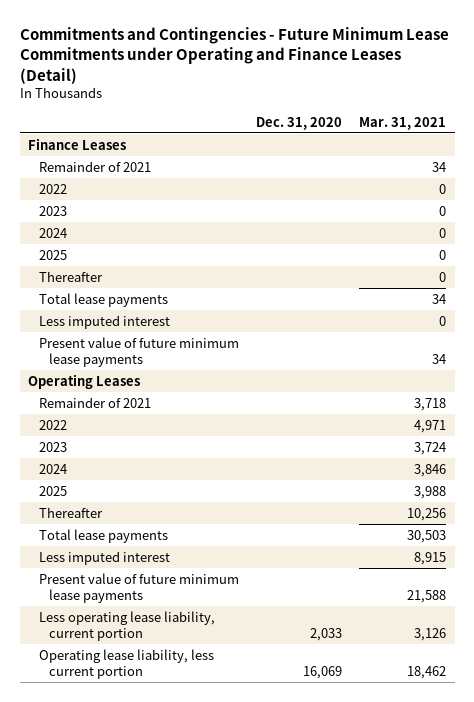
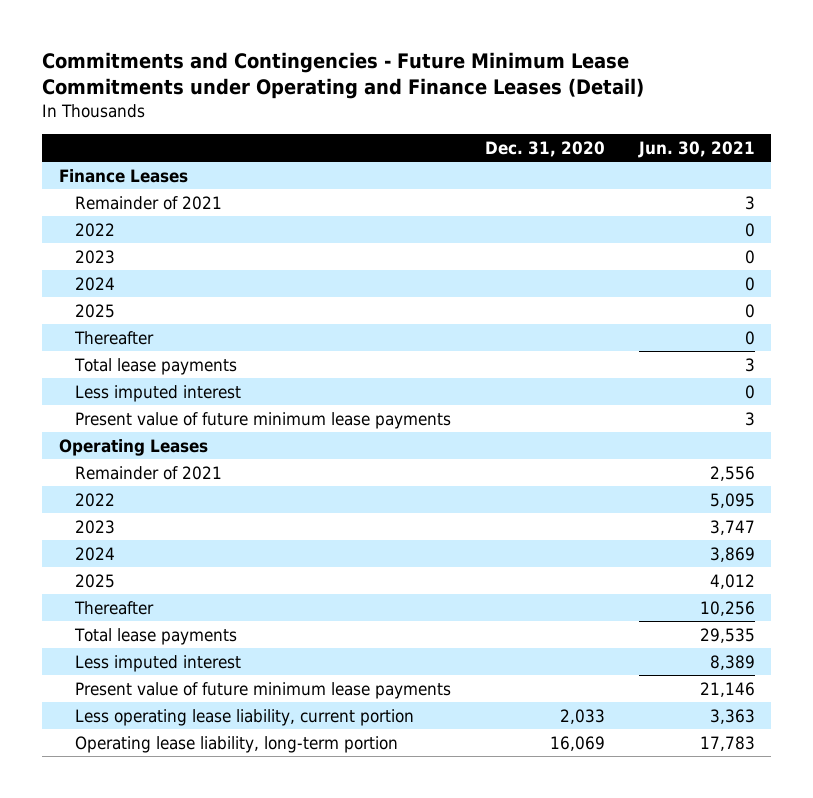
- | Dec. 31, 2020 | Mar. 31, 2021
+ | Dec. 31, 2020 | Jun. 30, 2021
- Operating lease liability, less current portion | 16,069 | 18,462
+ Operating lease liability, long-term portion | 16,069 | 17,783

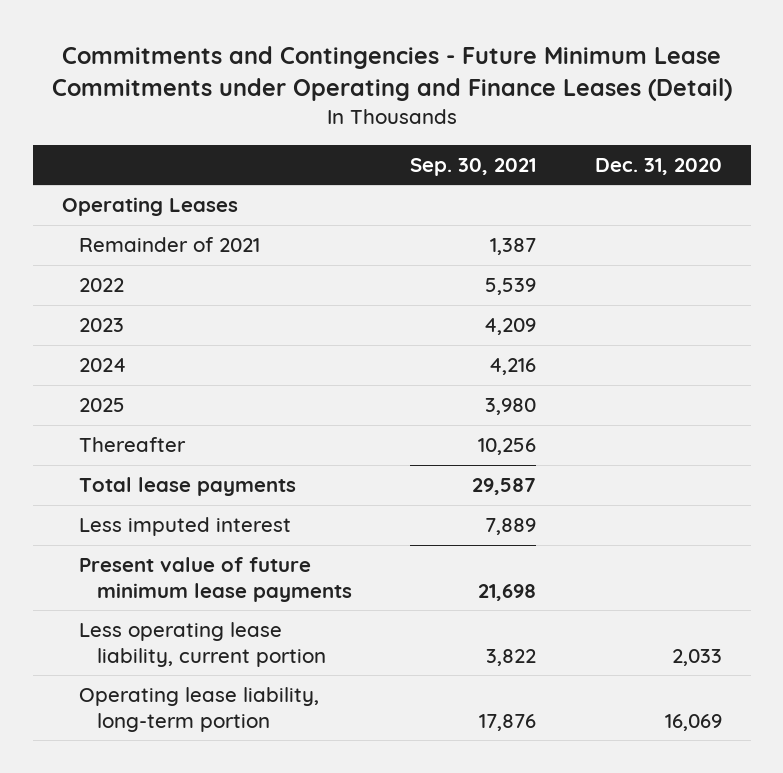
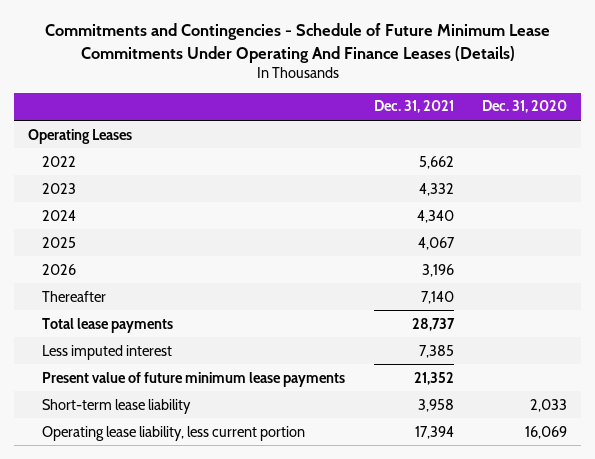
- Commitments and Contingencies - Future Minimum Lease Commitments under Operating and Finance Leases (Detail)
+ Commitments and Contingencies - Schedule of Future Minimum Lease Commitments Under Operating And Finance Leases (Details)
- | Sep. 30, 2021 | Dec. 31, 2020
+ | Dec. 31, 2021 | Dec. 31, 2020
- Remainder of 2021 | 1,387 |
+ 2026 | 3,196 |
- Less operating lease liability, current portion | 3,822 | 2,033
- Operating lease liability, long-term portion | 17,876 | 16,069
+ Short-term lease liability | 3,958 | 2,033
+ Operating lease liability, less current portion | 17,394 | 16,069

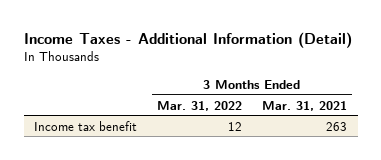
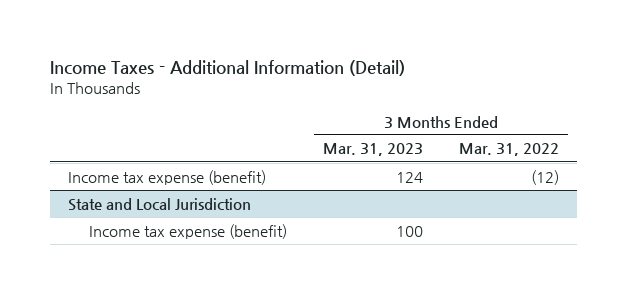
- | 3 Months Ended Mar. 31, 2022 | 3 Months Ended Mar. 31, 2021
+ | 3 Months Ended Mar. 31, 2023 | 3 Months Ended Mar. 31, 2022
- Income tax benefit | 12 | 263
+ Income tax expense (benefit) | 124 | (12)
+ State and Local Jurisdiction
+ Income tax expense (benefit) | 100 |

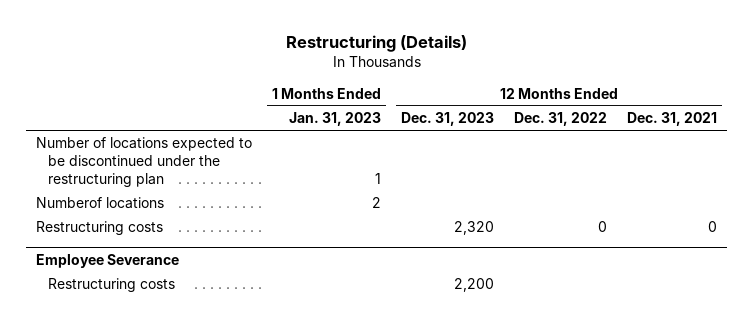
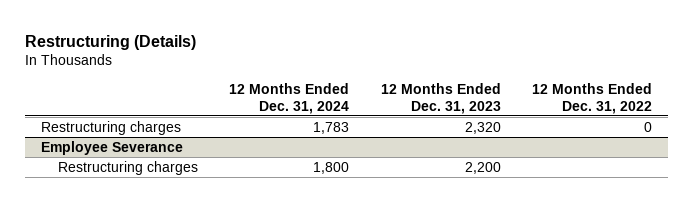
- | 1 Months Ended Jan. 31, 2023 | 12 Months Ended Dec. 31, 2023 | 12 Months Ended Dec. 31, 2022 | 12 Months Ended Dec. 31, 2021
+ | 12 Months Ended Dec. 31, 2024 | 12 Months Ended Dec. 31, 2023 | 12 Months Ended Dec. 31, 2022
- Number of locations expected to be discontinued under the restructuring plan | 1 | | |
- Numberof locations | 2 | | |
- Restructuring costs | | 2,320 | 0 | 0
+ Restructuring charges | 1,783 | 2,320 | 0
@ Employee Severance
- Restructuring costs | | 2,200 | |
+ Restructuring charges | 1,800 | 2,200 |

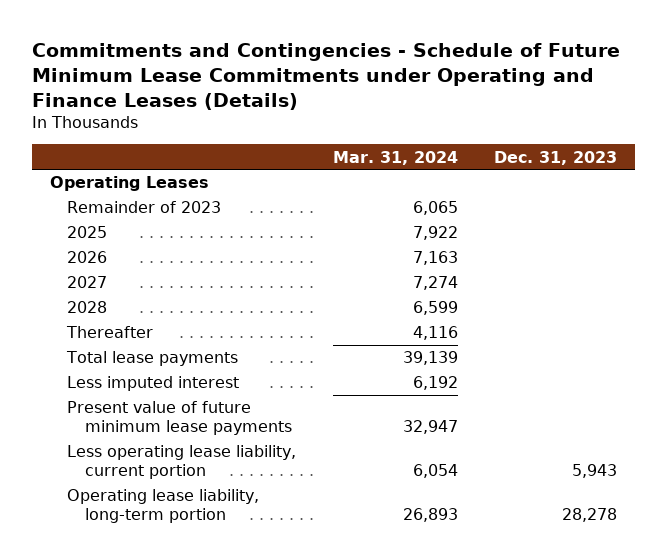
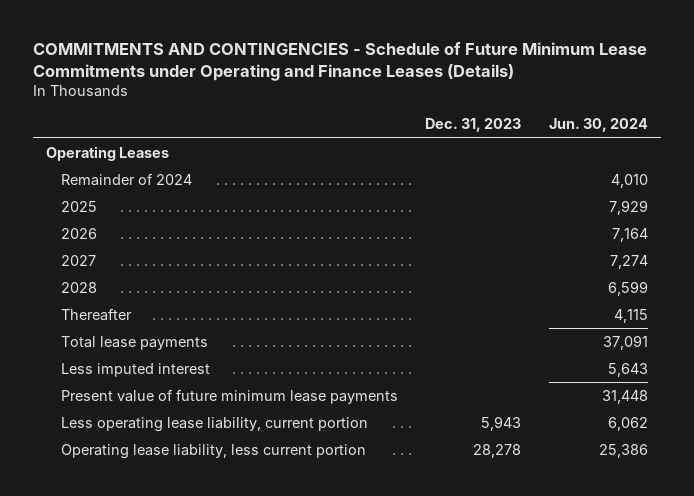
- Commitments and Contingencies - Schedule of Future Minimum Lease Commitments under Operating and Finance Leases (Details)
+ COMMITMENTS AND CONTINGENCIES - Schedule of Future Minimum Lease Commitments under Operating and Finance Leases (Details)
- | Mar. 31, 2024 | Dec. 31, 2023
+ | Dec. 31, 2023 | Jun. 30, 2024
- Remainder of 2023 | 6,065 |
+ Remainder of 2024 | | 4,010
- Operating lease liability, long-term portion | 26,893 | 28,278
+ Operating lease liability, less current portion | 28,278 | 25,386

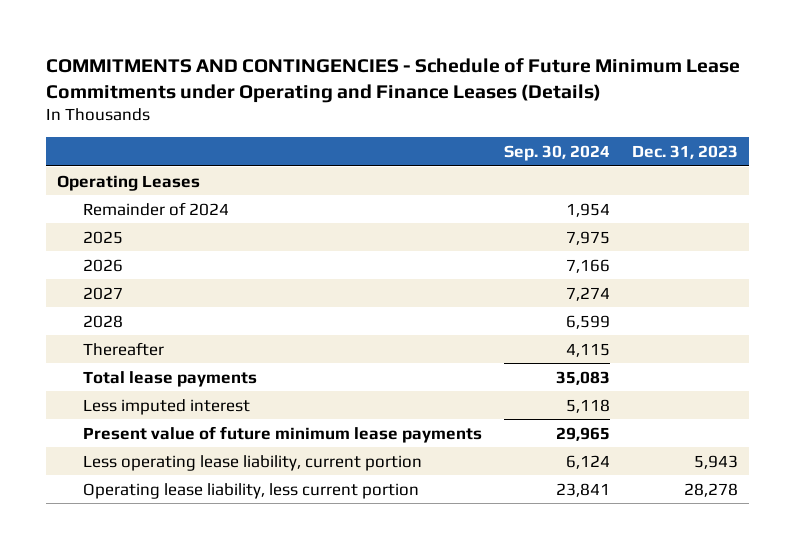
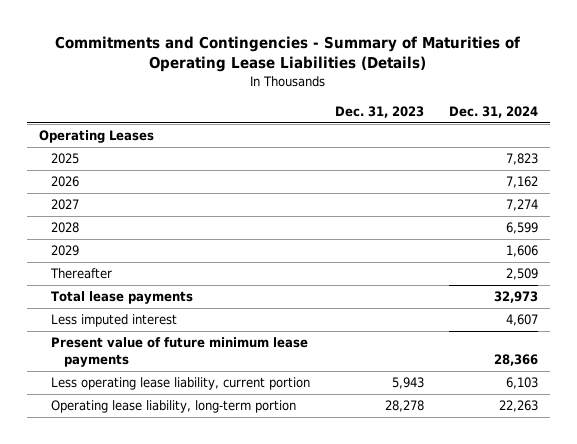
- COMMITMENTS AND CONTINGENCIES - Schedule of Future Minimum Lease Commitments under Operating and Finance Leases (Details)
+ Commitments and Contingencies - Summary of Maturities of Operating Lease Liabilities (Details)
- | Sep. 30, 2024 | Dec. 31, 2023
+ | Dec. 31, 2023 | Dec. 31, 2024
- Remainder of 2024 | 1,954 |
+ 2029 | | 1,606
- Operating lease liability, less current portion | 23,841 | 28,278
+ Operating lease liability, long-term portion | 28,278 | 22,263

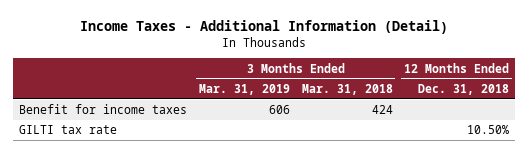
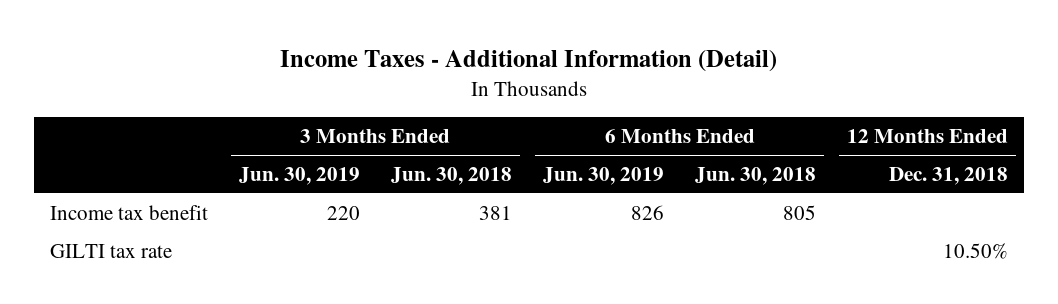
- | 3 Months Ended Mar. 31, 2019 | 3 Months Ended Mar. 31, 2018 | 12 Months Ended Dec. 31, 2018
+ | 3 Months Ended Jun. 30, 2019 | 3 Months Ended Jun. 30, 2018 | 6 Months Ended Jun. 30, 2019 | 6 Months Ended Jun. 30, 2018 | 12 Months Ended Dec. 31, 2018
- Benefit for income taxes | 606 | 424 |
+ Income tax benefit | 220 | 381 | 826 | 805 |

